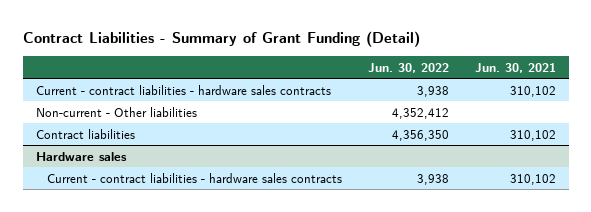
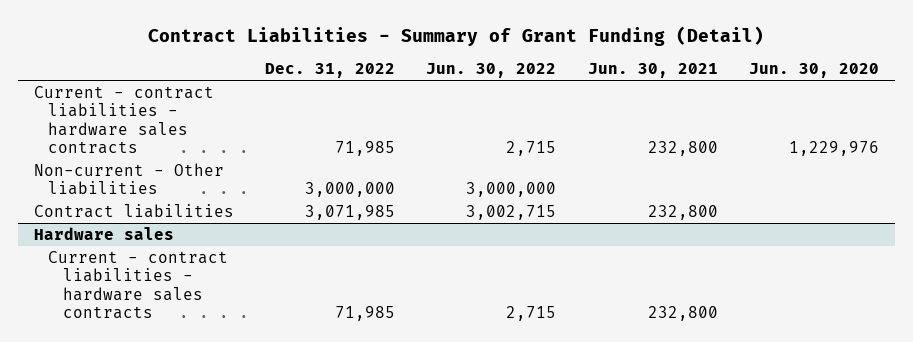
- | Jun. 30, 2022 | Jun. 30, 2021
+ | Dec. 31, 2022 | Jun. 30, 2022 | Jun. 30, 2021 | Jun. 30, 2020
- Current - contract liabilities - hardware sales contracts | 3,938 | 310,102
- Non-current - Other liabilities | 4,352,412 |
- Contract liabilities | 4,356,350 | 310,102
+ Current - contract liabilities - hardware sales contracts | 71,985 | 2,715 | 232,800 | 1,229,976
+ Non-current - Other liabilities | 3,000,000 | 3,000,000 | |
+ Contract liabilities | 3,071,985 | 3,002,715 | 232,800 |
@ Hardware sales
- Current - contract liabilities - hardware sales contracts | 3,938 | 310,102
+ Current - contract liabilities - hardware sales contracts | 71,985 | 2,715 | 232,800 |

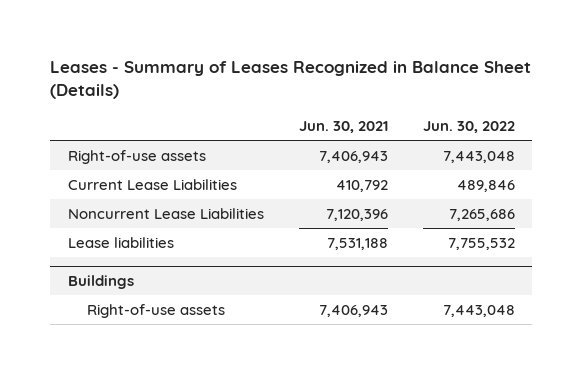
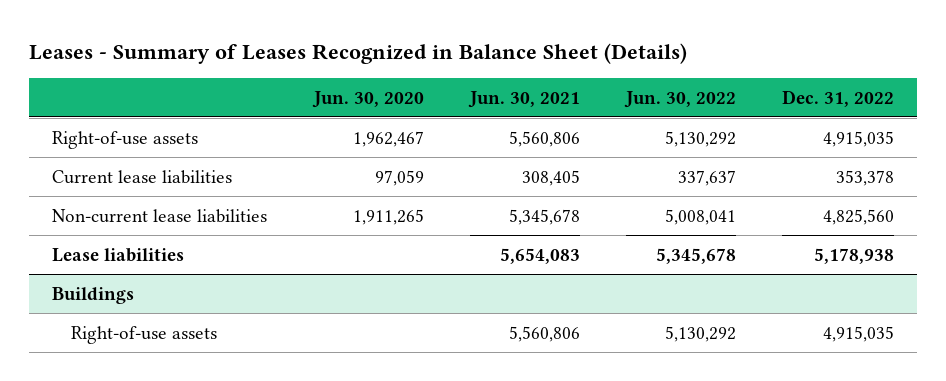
- | Jun. 30, 2021 | Jun. 30, 2022
+ | Jun. 30, 2020 | Jun. 30, 2021 | Jun. 30, 2022 | Dec. 31, 2022
- Right-of-use assets | 7,406,943 | 7,443,048
- Current Lease Liabilities | 410,792 | 489,846
- Noncurrent Lease Liabilities | 7,120,396 | 7,265,686
- Lease liabilities | 7,531,188 | 7,755,532
+ Right-of-use assets | 1,962,467 | 5,560,806 | 5,130,292 | 4,915,035
+ Current lease liabilities | 97,059 | 308,405 | 337,637 | 353,378
+ Non-current lease liabilities | 1,911,265 | 5,345,678 | 5,008,041 | 4,825,560
+ Lease liabilities | | 5,654,083 | 5,345,678 | 5,178,938
@ Buildings
- Right-of-use assets | 7,406,943 | 7,443,048
+ Right-of-use assets | | 5,560,806 | 5,130,292 | 4,915,035

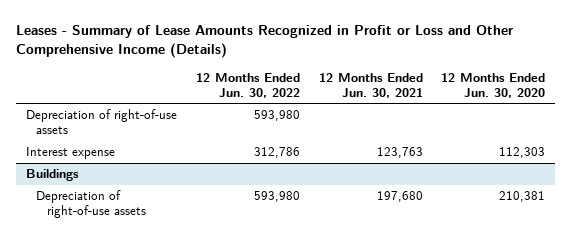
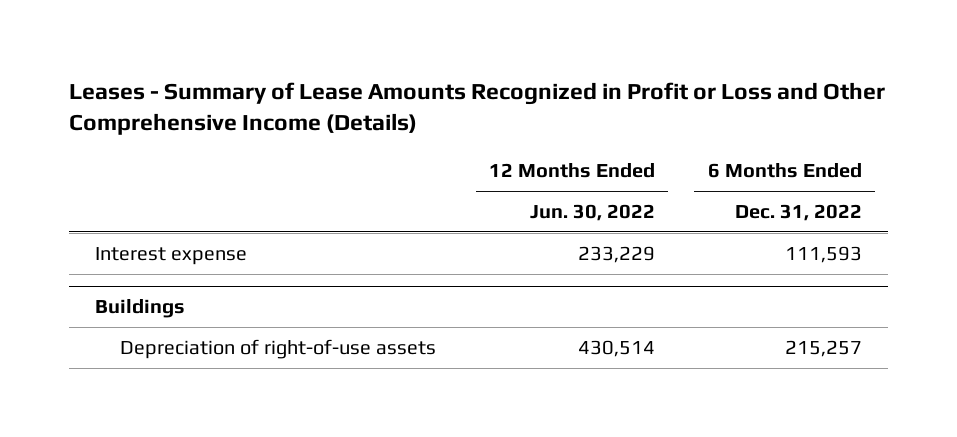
- | 12 Months Ended Jun. 30, 2022 | 12 Months Ended Jun. 30, 2021 | 12 Months Ended Jun. 30, 2020
+ | 12 Months Ended Jun. 30, 2022 | 6 Months Ended Dec. 31, 2022
- Depreciation of right-of-use assets | 593,980 | |
- Interest expense | 312,786 | 123,763 | 112,303
+ Interest expense | 233,229 | 111,593
@ Buildings
- Depreciation of right-of-use assets | 593,980 | 197,680 | 210,381
+ Depreciation of right-of-use assets | 430,514 | 215,257

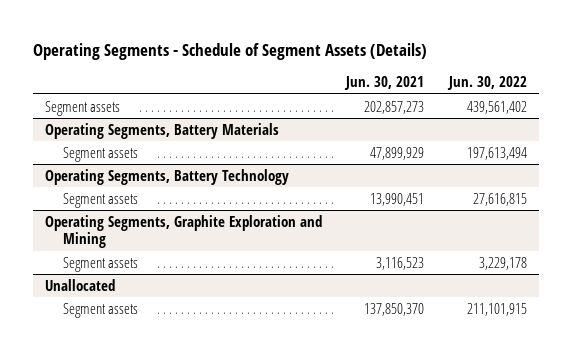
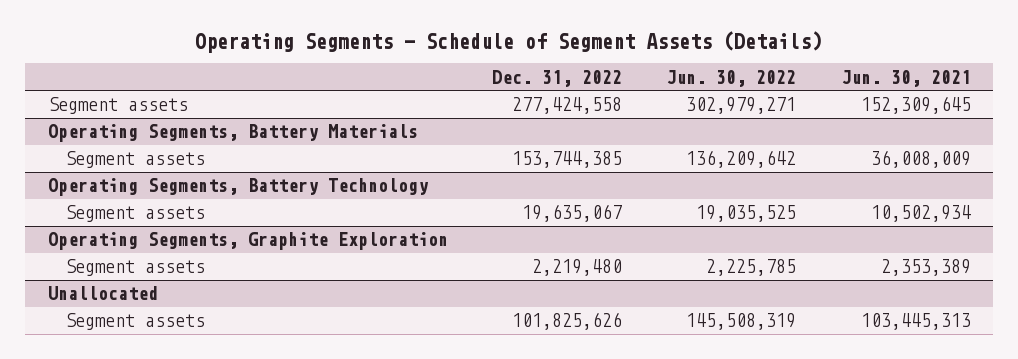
- | Jun. 30, 2021 | Jun. 30, 2022
+ | Dec. 31, 2022 | Jun. 30, 2022 | Jun. 30, 2021
- Segment assets | 202,857,273 | 439,561,402
+ Segment assets | 277,424,558 | 302,979,271 | 152,309,645
@ Operating Segments, Battery Materials
- Segment assets | 47,899,929 | 197,613,494
+ Segment assets | 153,744,385 | 136,209,642 | 36,008,009
@ Operating Segments, Battery Technology
- Segment assets | 13,990,451 | 27,616,815
- Operating Segments, Graphite Exploration and Mining
- Segment assets | 3,116,523 | 3,229,178
@ Operating Segments, Battery Technology
+ Segment assets | 19,635,067 | 19,035,525 | 10,502,934
+ Operating Segments, Graphite Exploration
+ Segment assets | 2,219,480 | 2,225,785 | 2,353,389
@ Unallocated
- Segment assets | 137,850,370 | 211,101,915
+ Segment assets | 101,825,626 | 145,508,319 | 103,445,313

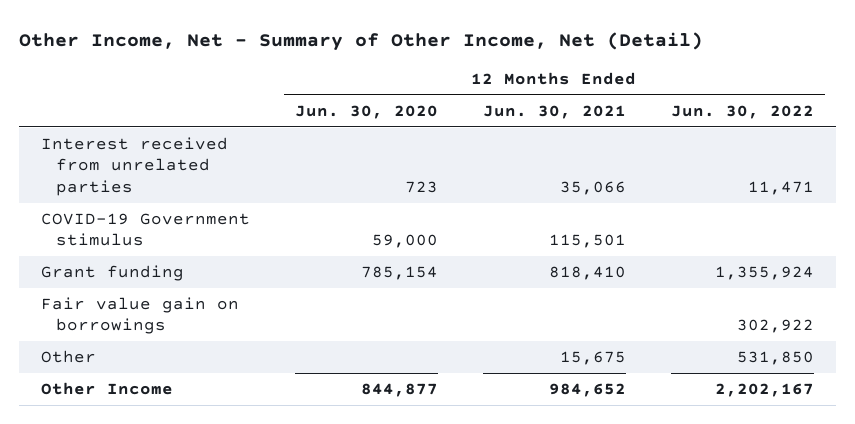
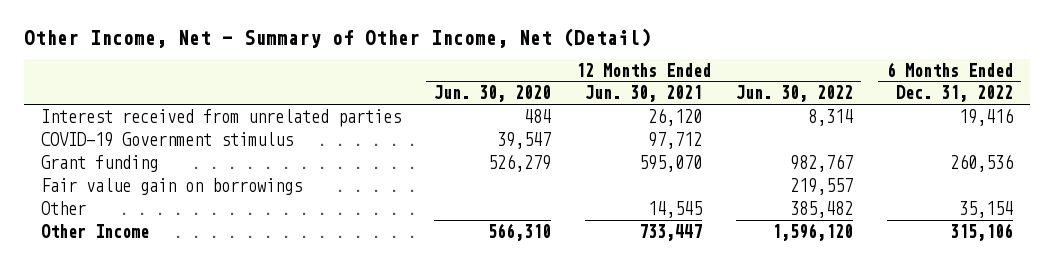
- | 12 Months Ended Jun. 30, 2020 | 12 Months Ended Jun. 30, 2021 | 12 Months Ended Jun. 30, 2022
+ | 12 Months Ended Jun. 30, 2020 | 12 Months Ended Jun. 30, 2021 | 12 Months Ended Jun. 30, 2022 | 6 Months Ended Dec. 31, 2022
- Interest received from unrelated parties | 723 | 35,066 | 11,471
- COVID-19 Government stimulus | 59,000 | 115,501 |
- Grant funding | 785,154 | 818,410 | 1,355,924
- Fair value gain on borrowings | | | 302,922
- Other | | 15,675 | 531,850
- Other Income | 844,877 | 984,652 | 2,202,167
+ Interest received from unrelated parties | 484 | 26,120 | 8,314 | 19,416
+ COVID-19 Government stimulus | 39,547 | 97,712 | |
+ Grant funding | 526,279 | 595,070 | 982,767 | 260,536
+ Fair value gain on borrowings | | | 219,557 |
+ Other | | 14,545 | 385,482 | 35,154
+ Other Income | 566,310 | 733,447 | 1,596,120 | 315,106

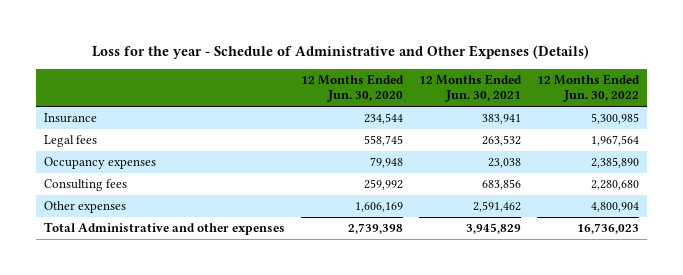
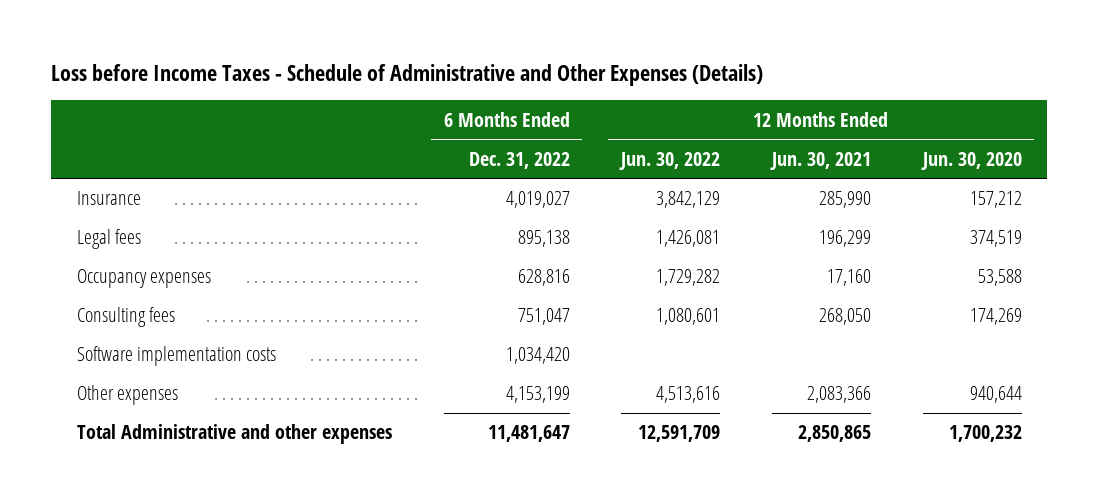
- Loss for the year - Schedule of Administrative and Other Expenses (Details)
+ Loss before Income Taxes - Schedule of Administrative and Other Expenses (Details)
- | 12 Months Ended Jun. 30, 2020 | 12 Months Ended Jun. 30, 2021 | 12 Months Ended Jun. 30, 2022
+ | 6 Months Ended Dec. 31, 2022 | 12 Months Ended Jun. 30, 2022 | 12 Months Ended Jun. 30, 2021 | 12 Months Ended Jun. 30, 2020
- Insurance | 234,544 | 383,941 | 5,300,985
- Legal fees | 558,745 | 263,532 | 1,967,564
- Occupancy expenses | 79,948 | 23,038 | 2,385,890
- Consulting fees | 259,992 | 683,856 | 2,280,680
- Other expenses | 1,606,169 | 2,591,462 | 4,800,904
- Total Administrative and other expenses | 2,739,398 | 3,945,829 | 16,736,023
+ Insurance | 4,019,027 | 3,842,129 | 285,990 | 157,212
+ Legal fees | 895,138 | 1,426,081 | 196,299 | 374,519
+ Occupancy expenses | 628,816 | 1,729,282 | 17,160 | 53,588
+ Consulting fees | 751,047 | 1,080,601 | 268,050 | 174,269
+ Software implementation costs | 1,034,420 | | |
+ Other expenses | 4,153,199 | 4,513,616 | 2,083,366 | 940,644
+ Total Administrative and other expenses | 11,481,647 | 12,591,709 | 2,850,865 | 1,700,232

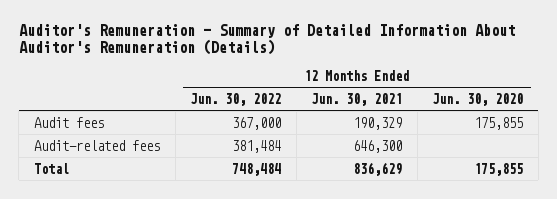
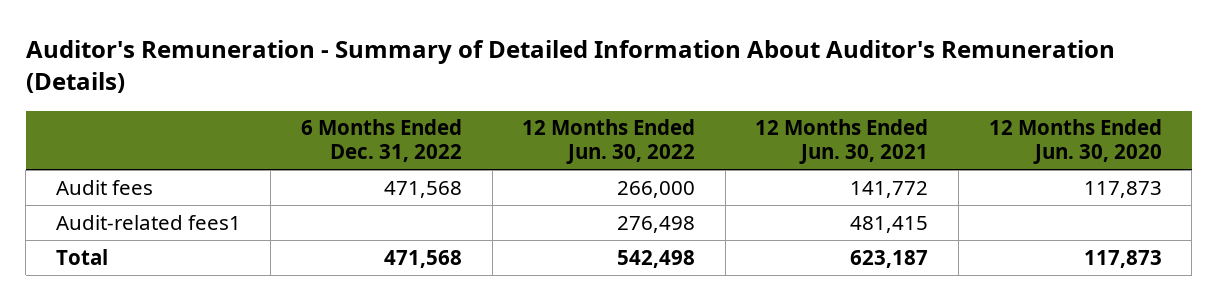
- | 12 Months Ended Jun. 30, 2022 | 12 Months Ended Jun. 30, 2021 | 12 Months Ended Jun. 30, 2020
+ | 6 Months Ended Dec. 31, 2022 | 12 Months Ended Jun. 30, 2022 | 12 Months Ended Jun. 30, 2021 | 12 Months Ended Jun. 30, 2020
- Audit fees | 367,000 | 190,329 | 175,855
- Audit-related fees | 381,484 | 646,300 |
- Total | 748,484 | 836,629 | 175,855
+ Audit fees | 471,568 | 266,000 | 141,772 | 117,873
+ Audit-related fees1 | | 276,498 | 481,415 |
+ Total | 471,568 | 542,498 | 623,187 | 117,873

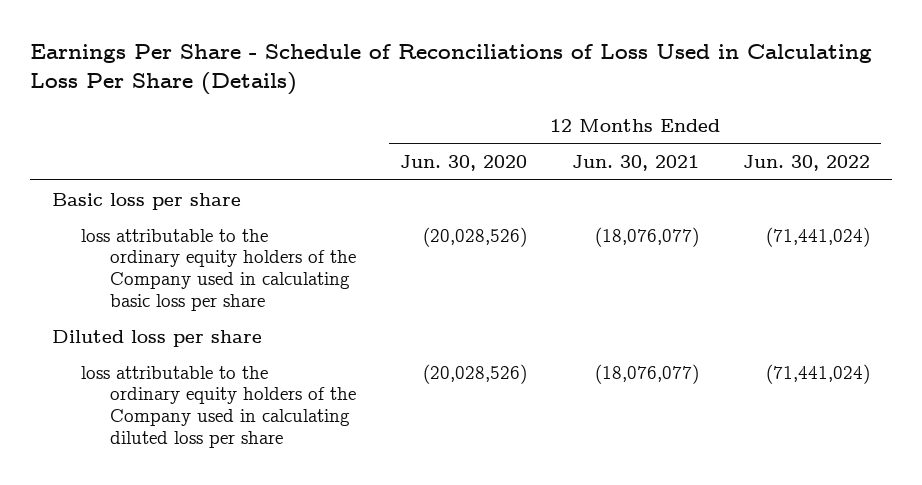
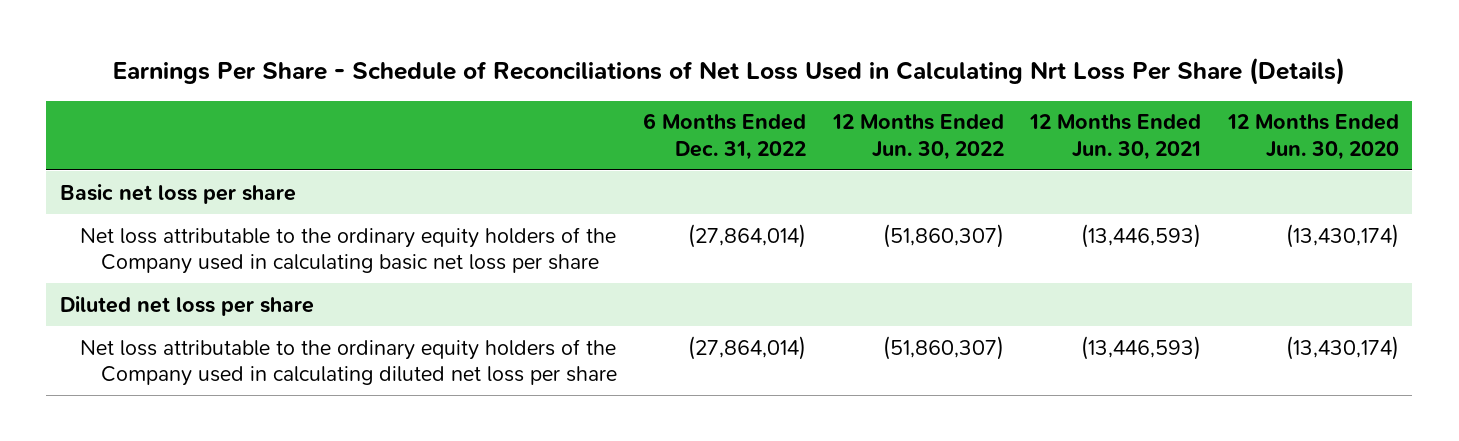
- Earnings Per Share - Schedule of Reconciliations of Loss Used in Calculating Loss Per Share (Details)
+ Earnings Per Share - Schedule of Reconciliations of Net Loss Used in Calculating Nrt Loss Per Share (Details)
- | 12 Months Ended Jun. 30, 2020 | 12 Months Ended Jun. 30, 2021 | 12 Months Ended Jun. 30, 2022
+ | 6 Months Ended Dec. 31, 2022 | 12 Months Ended Jun. 30, 2022 | 12 Months Ended Jun. 30, 2021 | 12 Months Ended Jun. 30, 2020
- Basic loss per share
- loss attributable to the ordinary equity holders of the Company used in calculating basic loss per share | (20,028,526) | (18,076,077) | (71,441,024)
- Diluted loss per share
- loss attributable to the ordinary equity holders of the Company used in calculating diluted loss per share | (20,028,526) | (18,076,077) | (71,441,024)
+ Basic net loss per share
+ Net loss attributable to the ordinary equity holders of the Company used in calculating basic net loss per share | (27,864,014) | (51,860,307) | (13,446,593) | (13,430,174)
+ Diluted net loss per share
+ Net loss attributable to the ordinary equity holders of the Company used in calculating diluted net loss per share | (27,864,014) | (51,860,307) | (13,446,593) | (13,430,174)

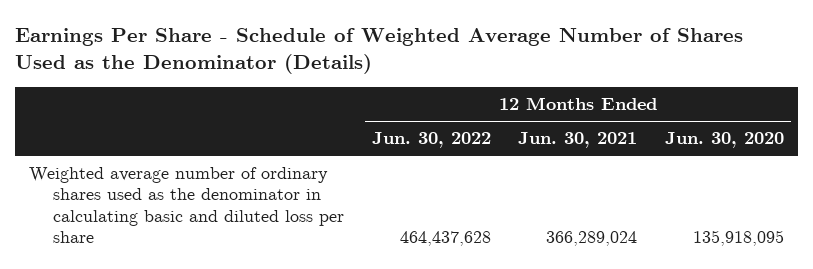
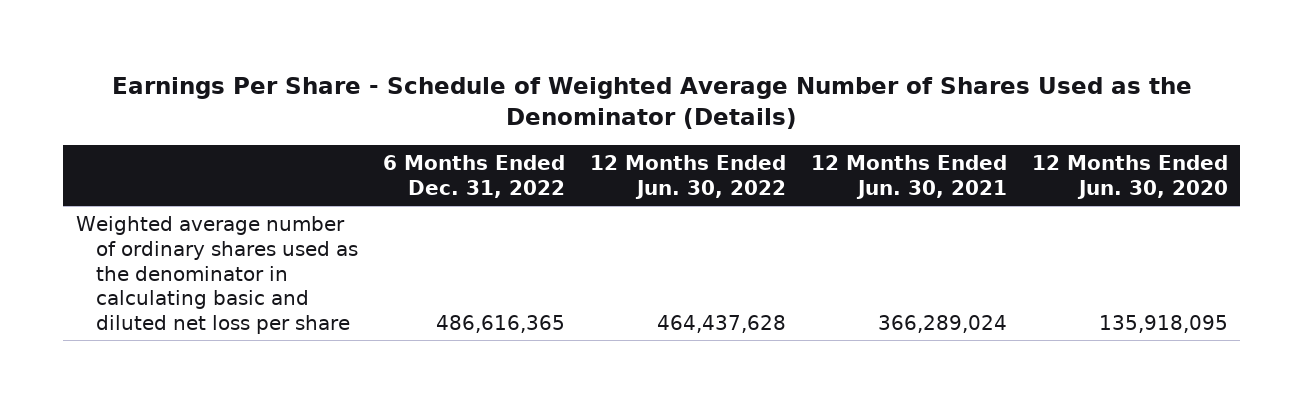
- | 12 Months Ended Jun. 30, 2022 | 12 Months Ended Jun. 30, 2021 | 12 Months Ended Jun. 30, 2020
+ | 6 Months Ended Dec. 31, 2022 | 12 Months Ended Jun. 30, 2022 | 12 Months Ended Jun. 30, 2021 | 12 Months Ended Jun. 30, 2020
- Weighted average number of ordinary shares used as the denominator in calculating basic and diluted loss per share | 464,437,628 | 366,289,024 | 135,918,095
+ Weighted average number of ordinary shares used as the denominator in calculating basic and diluted net loss per share | 486,616,365 | 464,437,628 | 366,289,024 | 135,918,095

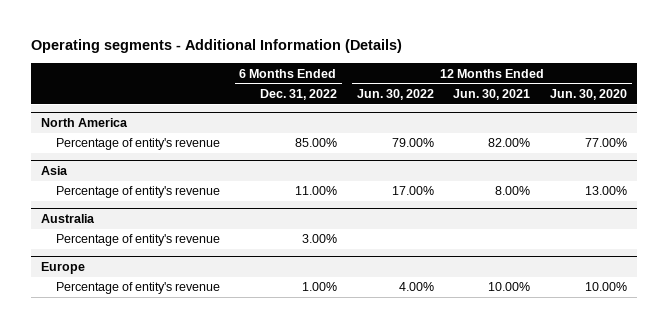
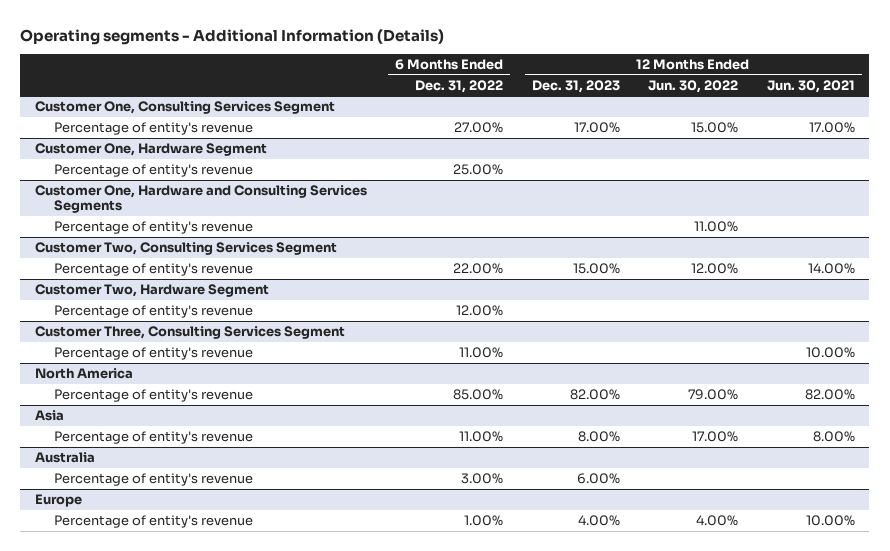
- | 6 Months Ended Dec. 31, 2022 | 12 Months Ended Jun. 30, 2022 | 12 Months Ended Jun. 30, 2021 | 12 Months Ended Jun. 30, 2020
+ | 6 Months Ended Dec. 31, 2022 | 12 Months Ended Dec. 31, 2023 | 12 Months Ended Jun. 30, 2022 | 12 Months Ended Jun. 30, 2021
+ Customer One, Consulting Services Segment
+ Percentage of entity's revenue | 27.00% | 17.00% | 15.00% | 17.00%
+ Customer One, Hardware Segment
+ Percentage of entity's revenue | 25.00% | | |
+ Customer One, Hardware and Consulting Services Segments
+ Percentage of entity's revenue | | | 11.00% |
+ Customer Two, Consulting Services Segment
+ Percentage of entity's revenue | 22.00% | 15.00% | 12.00% | 14.00%
+ Customer Two, Hardware Segment
+ Percentage of entity's revenue | 12.00% | | |
+ Customer Three, Consulting Services Segment
+ Percentage of entity's revenue | 11.00% | | | 10.00%

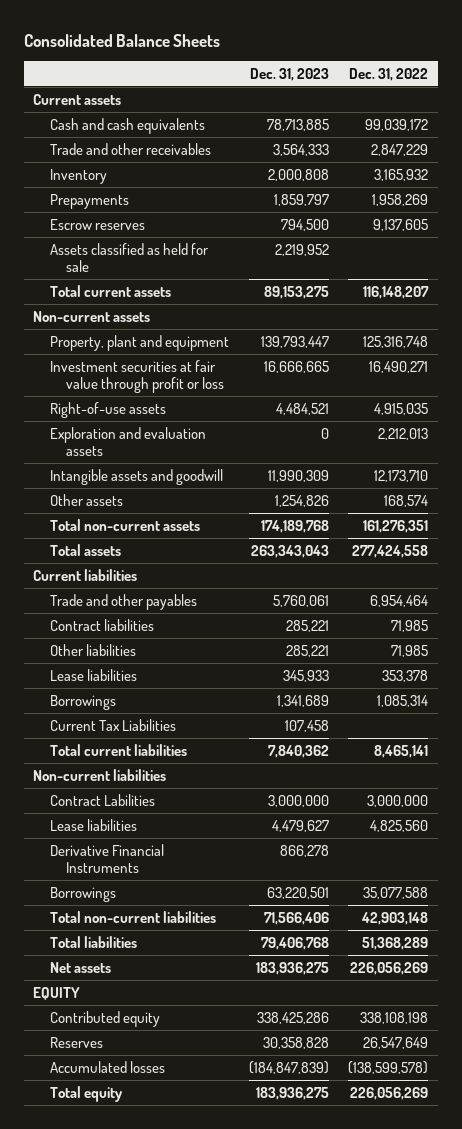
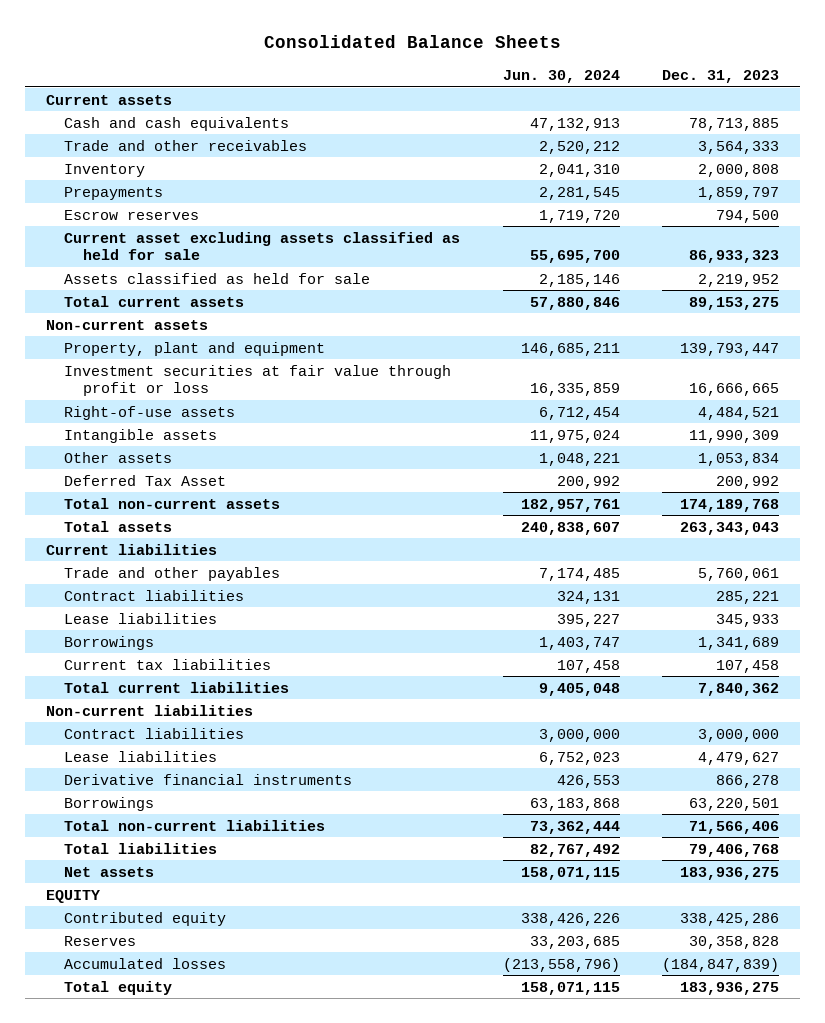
- | Dec. 31, 2023 | Dec. 31, 2022
+ | Jun. 30, 2024 | Dec. 31, 2023
+ Current asset excluding assets classified as held for sale | 55,695,700 | 86,933,323
- Exploration and evaluation assets | 0 | 2,212,013
- Intangible assets and goodwill | 11,990,309 | 12,173,710
- Other assets | 1,254,826 | 168,574
+ Intangible assets | 11,975,024 | 11,990,309
+ Other assets | 1,048,221 | 1,053,834
+ Deferred Tax Asset | 200,992 | 200,992
- Other liabilities | 285,221 | 71,985
- Current Tax Liabilities | 107,458 |
+ Current tax liabilities | 107,458 | 107,458
- Contract Labilities | 3,000,000 | 3,000,000
+ Contract liabilities | 3,000,000 | 3,000,000
- Derivative Financial Instruments | 866,278 |
+ Derivative financial instruments | 426,553 | 866,278

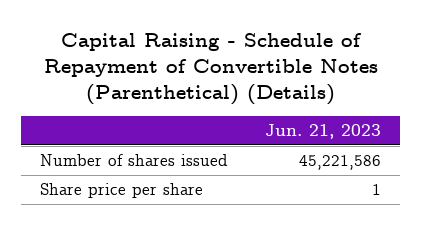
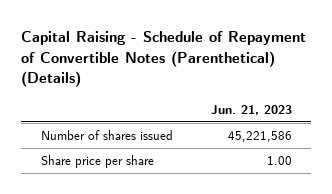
- Share price per share | 1
+ Share price per share | 1.00

